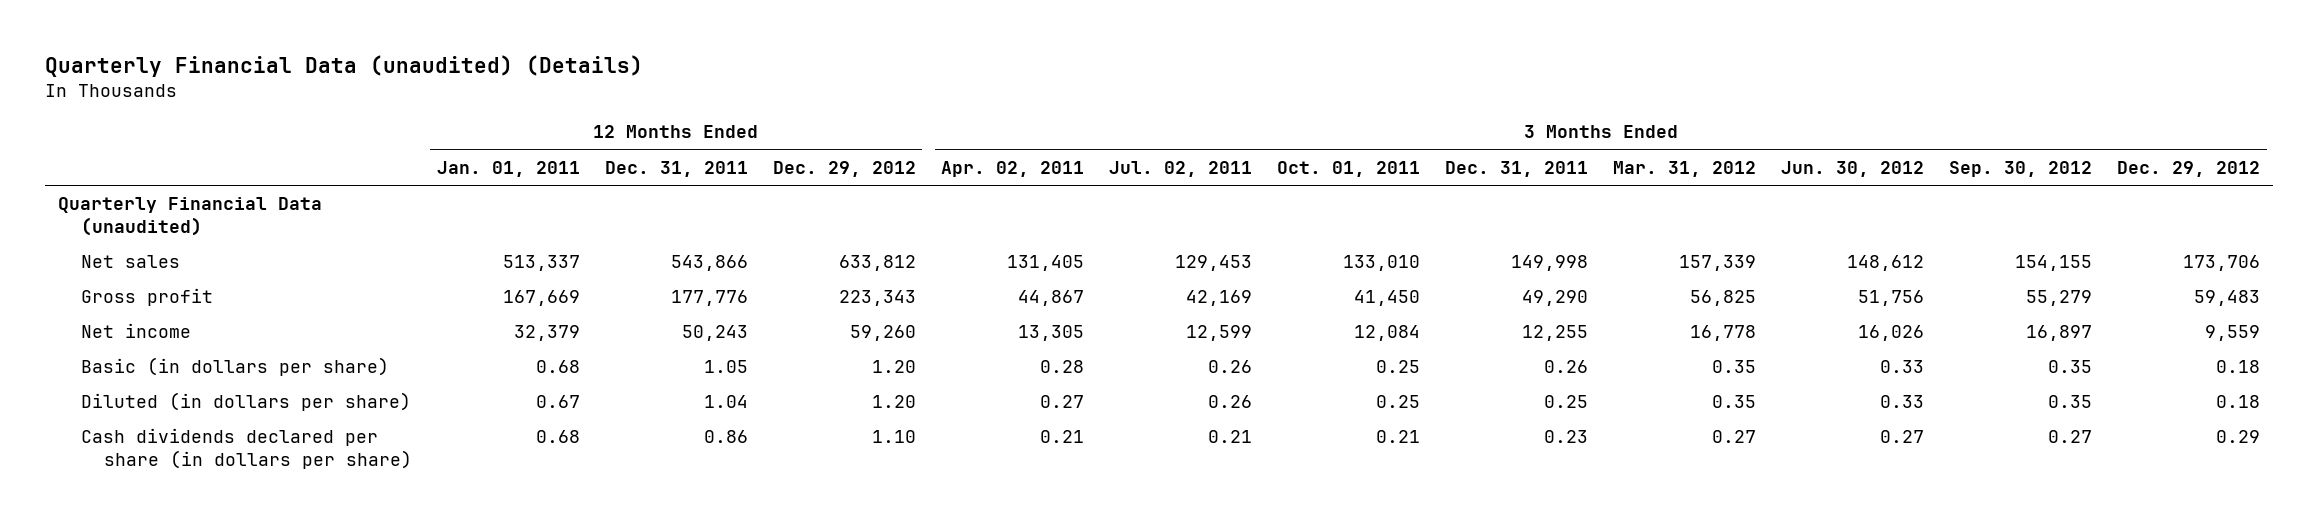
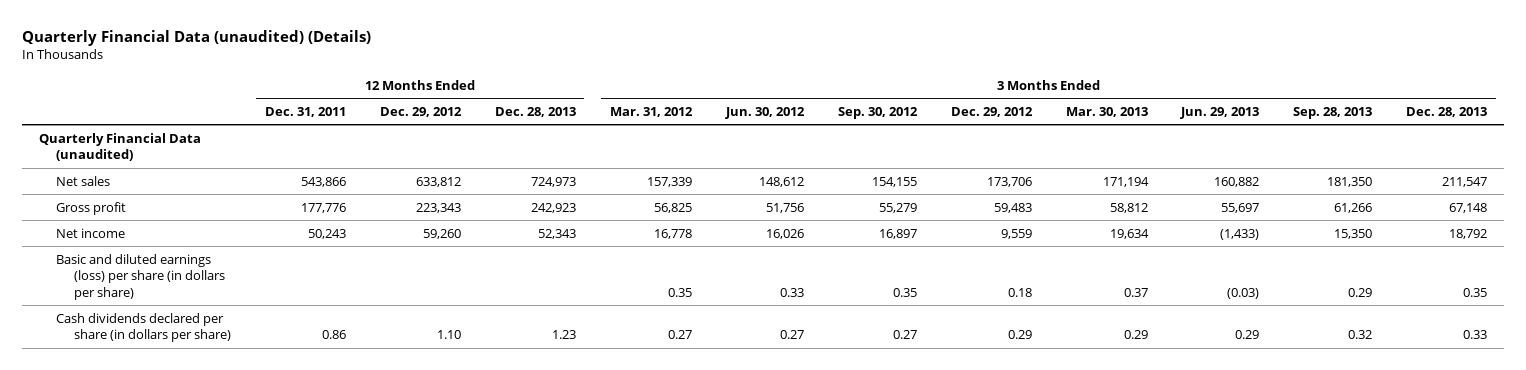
- | 12 Months Ended Jan. 01, 2011 | 12 Months Ended Dec. 31, 2011 | 12 Months Ended Dec. 29, 2012 | 3 Months Ended Apr. 02, 2011 | 3 Months Ended Jul. 02, 2011 | 3 Months Ended Oct. 01, 2011 | 3 Months Ended Dec. 31, 2011 | 3 Months Ended Mar. 31, 2012 | 3 Months Ended Jun. 30, 2012 | 3 Months Ended Sep. 30, 2012 | 3 Months Ended Dec. 29, 2012
+ | 12 Months Ended Dec. 31, 2011 | 12 Months Ended Dec. 29, 2012 | 12 Months Ended Dec. 28, 2013 | 3 Months Ended Mar. 31, 2012 | 3 Months Ended Jun. 30, 2012 | 3 Months Ended Sep. 30, 2012 | 3 Months Ended Dec. 29, 2012 | 3 Months Ended Mar. 30, 2013 | 3 Months Ended Jun. 29, 2013 | 3 Months Ended Sep. 28, 2013 | 3 Months Ended Dec. 28, 2013
- Basic (in dollars per share) | 0.68 | 1.05 | 1.20 | 0.28 | 0.26 | 0.25 | 0.26 | 0.35 | 0.33 | 0.35 | 0.18
- Diluted (in dollars per share) | 0.67 | 1.04 | 1.20 | 0.27 | 0.26 | 0.25 | 0.25 | 0.35 | 0.33 | 0.35 | 0.18
+ Basic and diluted earnings (loss) per share (in dollars per share) | | | | 0.35 | 0.33 | 0.35 | 0.18 | 0.37 | (0.03) | 0.29 | 0.35

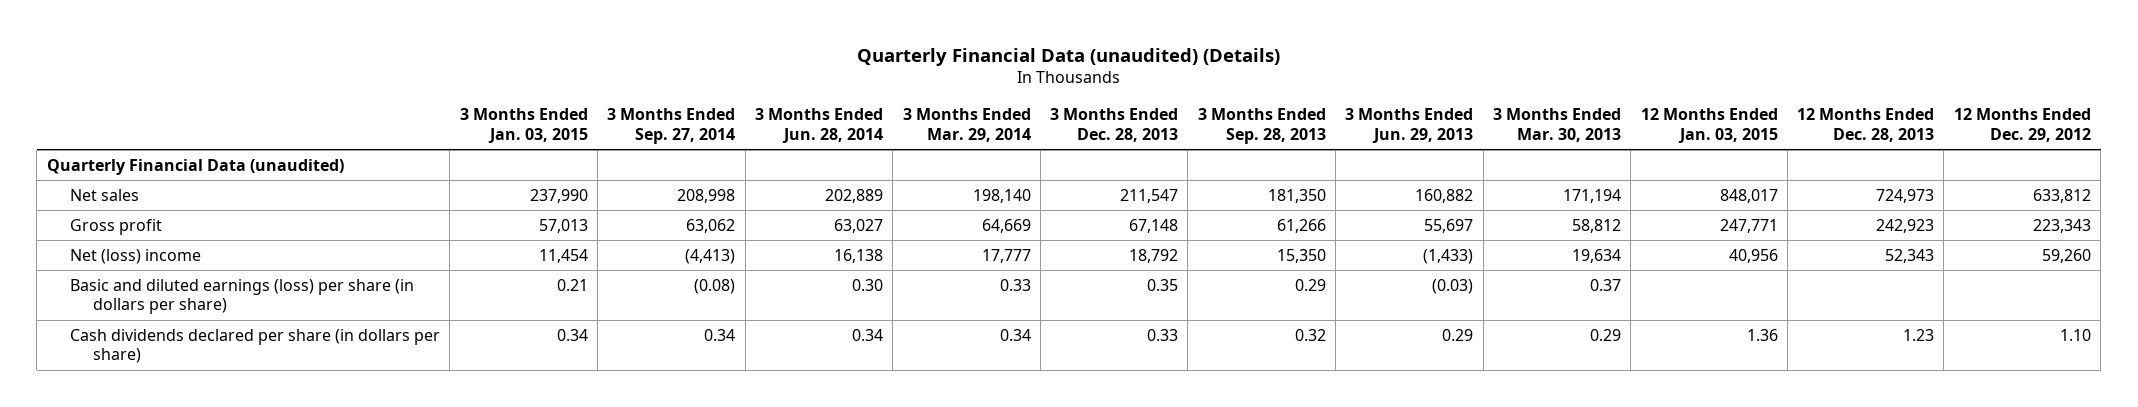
- | 12 Months Ended Dec. 31, 2011 | 12 Months Ended Dec. 29, 2012 | 12 Months Ended Dec. 28, 2013 | 3 Months Ended Mar. 31, 2012 | 3 Months Ended Jun. 30, 2012 | 3 Months Ended Sep. 30, 2012 | 3 Months Ended Dec. 29, 2012 | 3 Months Ended Mar. 30, 2013 | 3 Months Ended Jun. 29, 2013 | 3 Months Ended Sep. 28, 2013 | 3 Months Ended Dec. 28, 2013
+ | 3 Months Ended Jan. 03, 2015 | 3 Months Ended Sep. 27, 2014 | 3 Months Ended Jun. 28, 2014 | 3 Months Ended Mar. 29, 2014 | 3 Months Ended Dec. 28, 2013 | 3 Months Ended Sep. 28, 2013 | 3 Months Ended Jun. 29, 2013 | 3 Months Ended Mar. 30, 2013 | 12 Months Ended Jan. 03, 2015 | 12 Months Ended Dec. 28, 2013 | 12 Months Ended Dec. 29, 2012
- Net income | 50,243 | 59,260 | 52,343 | 16,778 | 16,026 | 16,897 | 9,559 | 19,634 | (1,433) | 15,350 | 18,792
+ Net (loss) income | 11,454 | (4,413) | 16,138 | 17,777 | 18,792 | 15,350 | (1,433) | 19,634 | 40,956 | 52,343 | 59,260

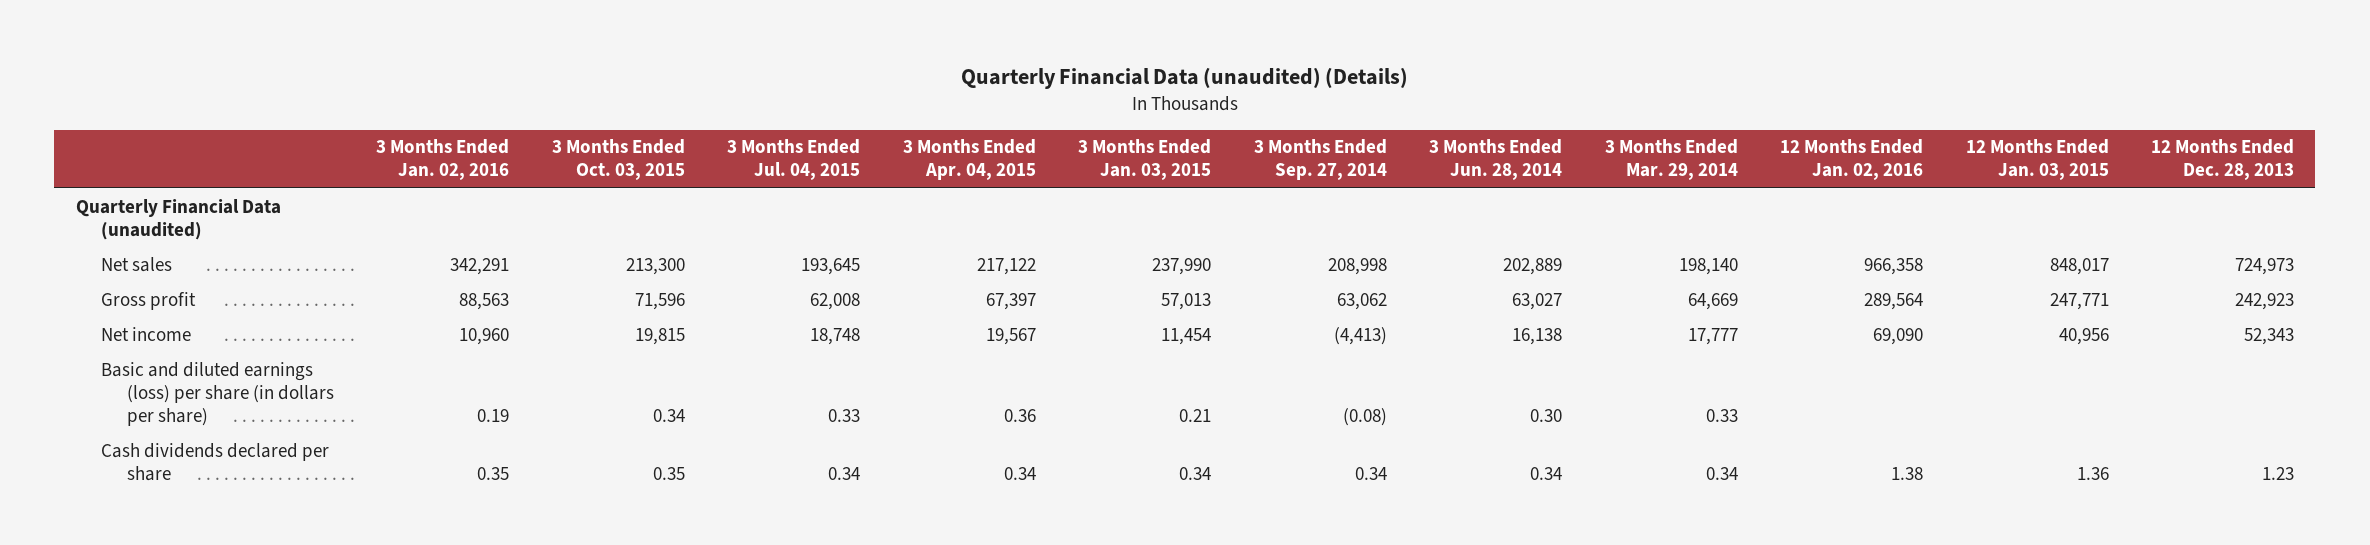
- | 3 Months Ended Jan. 03, 2015 | 3 Months Ended Sep. 27, 2014 | 3 Months Ended Jun. 28, 2014 | 3 Months Ended Mar. 29, 2014 | 3 Months Ended Dec. 28, 2013 | 3 Months Ended Sep. 28, 2013 | 3 Months Ended Jun. 29, 2013 | 3 Months Ended Mar. 30, 2013 | 12 Months Ended Jan. 03, 2015 | 12 Months Ended Dec. 28, 2013 | 12 Months Ended Dec. 29, 2012
+ | 3 Months Ended Jan. 02, 2016 | 3 Months Ended Oct. 03, 2015 | 3 Months Ended Jul. 04, 2015 | 3 Months Ended Apr. 04, 2015 | 3 Months Ended Jan. 03, 2015 | 3 Months Ended Sep. 27, 2014 | 3 Months Ended Jun. 28, 2014 | 3 Months Ended Mar. 29, 2014 | 12 Months Ended Jan. 02, 2016 | 12 Months Ended Jan. 03, 2015 | 12 Months Ended Dec. 28, 2013
- Net (loss) income | 11,454 | (4,413) | 16,138 | 17,777 | 18,792 | 15,350 | (1,433) | 19,634 | 40,956 | 52,343 | 59,260
+ Net income | 10,960 | 19,815 | 18,748 | 19,567 | 11,454 | (4,413) | 16,138 | 17,777 | 69,090 | 40,956 | 52,343
- Cash dividends declared per share (in dollars per share) | 0.34 | 0.34 | 0.34 | 0.34 | 0.33 | 0.32 | 0.29 | 0.29 | 1.36 | 1.23 | 1.10
+ Cash dividends declared per share | 0.35 | 0.35 | 0.34 | 0.34 | 0.34 | 0.34 | 0.34 | 0.34 | 1.38 | 1.36 | 1.23

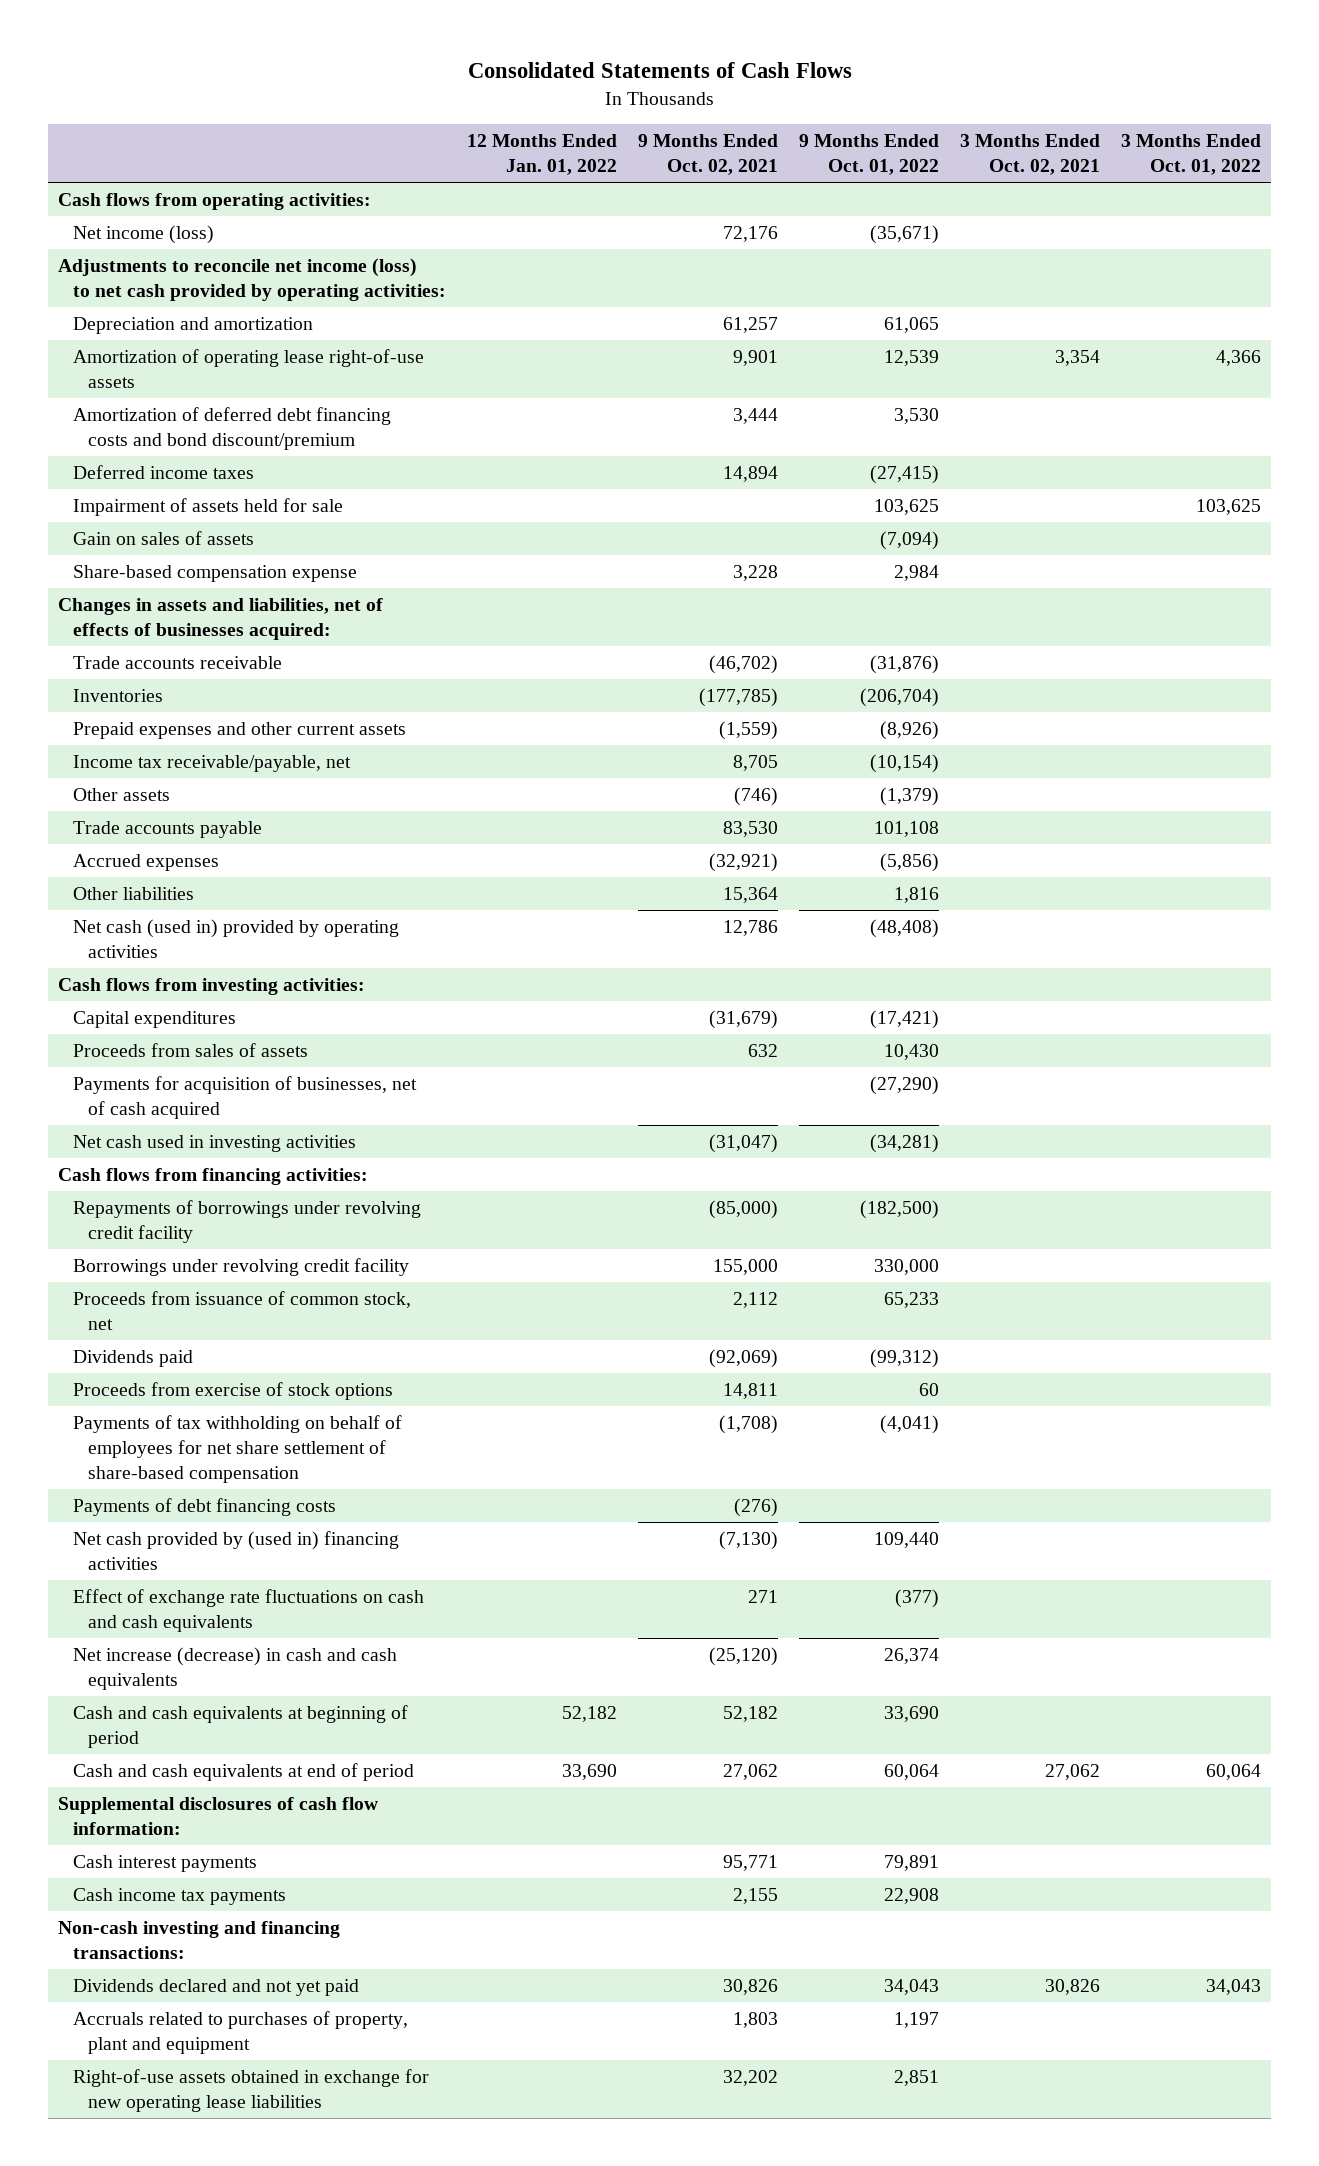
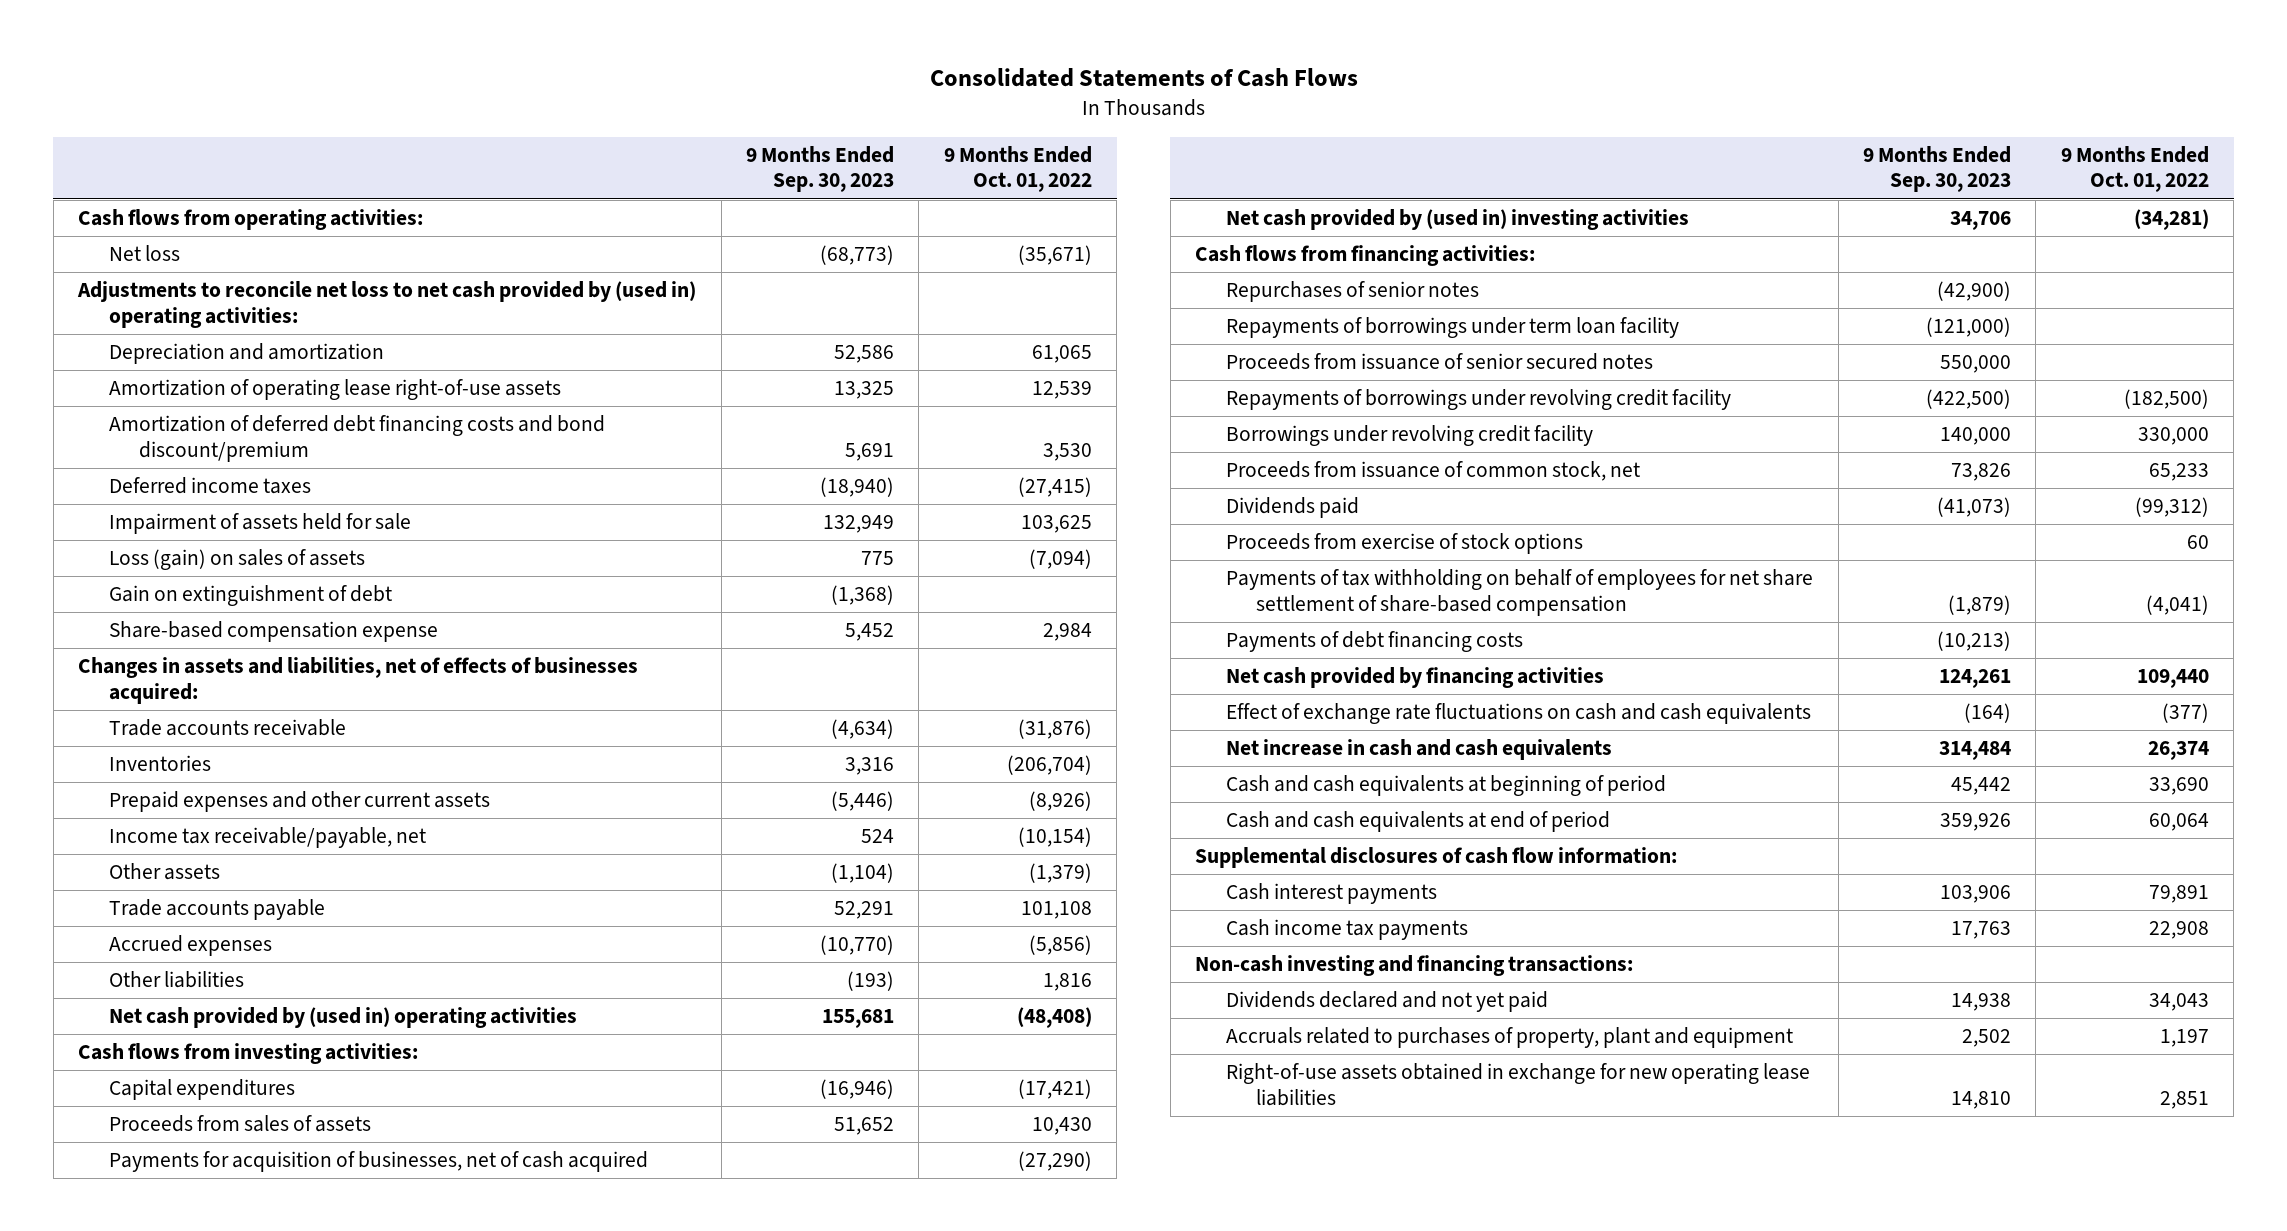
- | 12 Months Ended Jan. 01, 2022 | 9 Months Ended Oct. 02, 2021 | 9 Months Ended Oct. 01, 2022 | 3 Months Ended Oct. 02, 2021 | 3 Months Ended Oct. 01, 2022
+ | 9 Months Ended Sep. 30, 2023 | 9 Months Ended Oct. 01, 2022
- Net income (loss) | | 72,176 | (35,671) | |
- Adjustments to reconcile net income (loss) to net cash provided by operating activities:
+ Net loss | (68,773) | (35,671)
+ Adjustments to reconcile net loss to net cash provided by (used in) operating activities:
- Gain on sales of assets | | | (7,094) | |
+ Loss (gain) on sales of assets | 775 | (7,094)
+ Gain on extinguishment of debt | (1,368) |
- Net cash (used in) provided by operating activities | | 12,786 | (48,408) | |
+ Net cash provided by (used in) operating activities | 155,681 | (48,408)
- Net cash used in investing activities | | (31,047) | (34,281) | |
+ Net cash provided by (used in) investing activities | 34,706 | (34,281)
+ Repurchases of senior notes | (42,900) |
+ Repayments of borrowings under term loan facility | (121,000) |
+ Proceeds from issuance of senior secured notes | 550,000 |
- Net cash provided by (used in) financing activities | | (7,130) | 109,440 | |
+ Net cash provided by financing activities | 124,261 | 109,440
- Net increase (decrease) in cash and cash equivalents | | (25,120) | 26,374 | |
+ Net increase in cash and cash equivalents | 314,484 | 26,374

